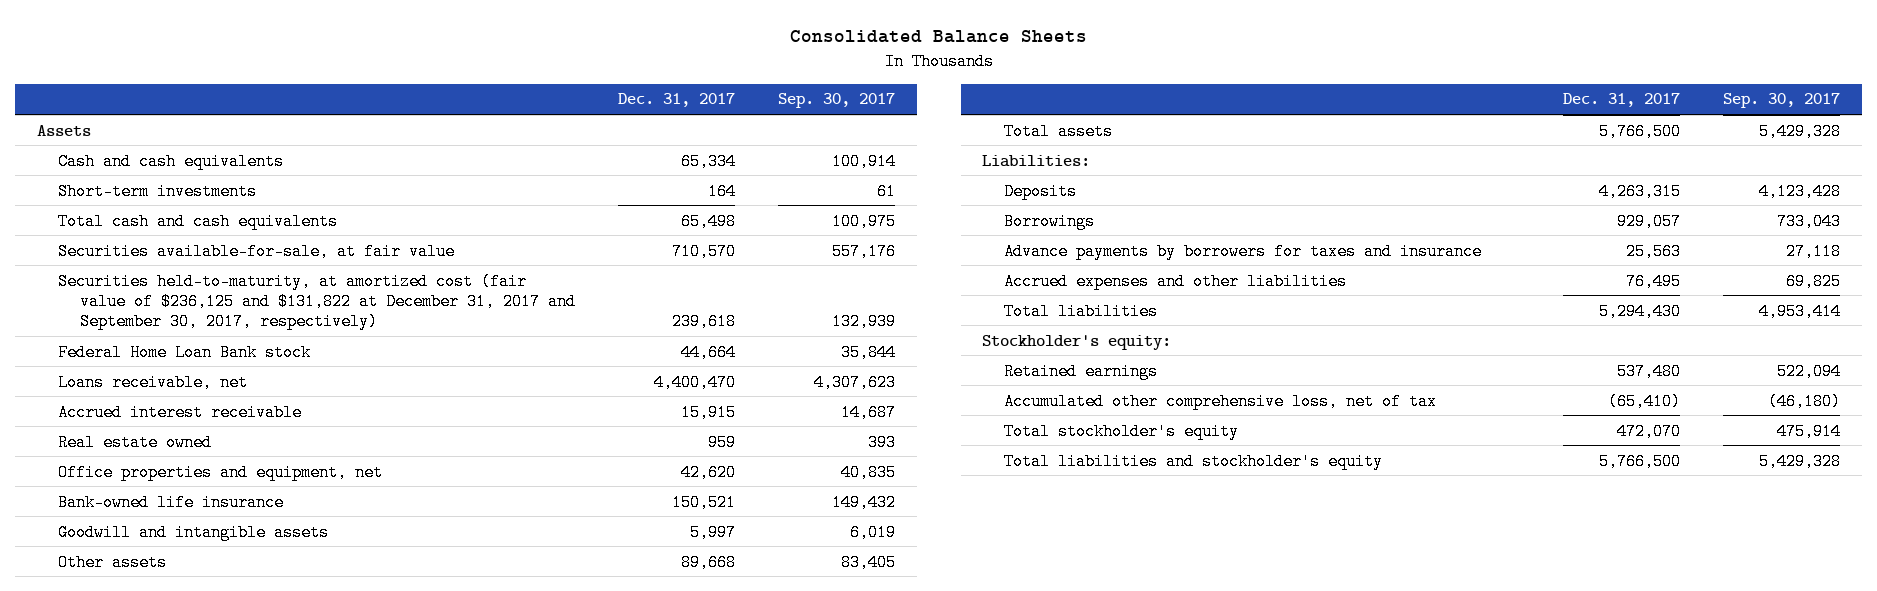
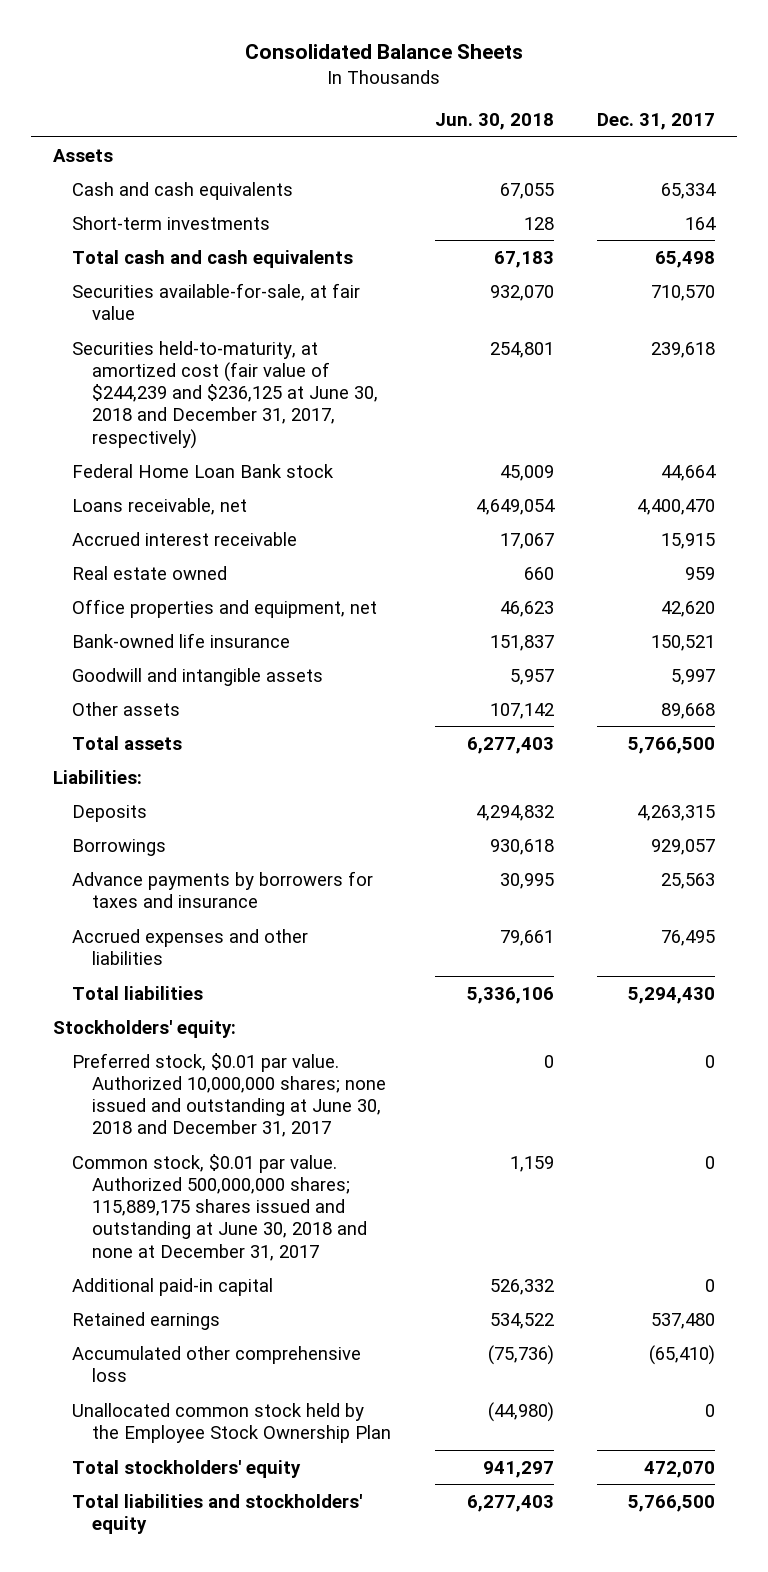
- | Dec. 31, 2017 | Sep. 30, 2017
+ | Jun. 30, 2018 | Dec. 31, 2017
- Securities held-to-maturity, at amortized cost (fair value of $236,125 and $131,822 at December 31, 2017 and September 30, 2017, respectively) | 239,618 | 132,939
+ Securities held-to-maturity, at amortized cost (fair value of $244,239 and $236,125 at June 30, 2018 and December 31, 2017, respectively) | 254,801 | 239,618
- Stockholder's equity:
+ Stockholders' equity:
+ Preferred stock, $0.01 par value. Authorized 10,000,000 shares; none issued and outstanding at June 30, 2018 and December 31, 2017 | 0 | 0
+ Common stock, $0.01 par value. Authorized 500,000,000 shares; 115,889,175 shares issued and outstanding at June 30, 2018 and none at December 31, 2017 | 1,159 | 0
+ Additional paid-in capital | 526,332 | 0
- Accumulated other comprehensive loss, net of tax | (65,410) | (46,180)
- Total stockholder's equity | 472,070 | 475,914
- Total liabilities and stockholder's equity | 5,766,500 | 5,429,328
+ Accumulated other comprehensive loss | (75,736) | (65,410)
+ Unallocated common stock held by the Employee Stock Ownership Plan | (44,980) | 0
+ Total stockholders' equity | 941,297 | 472,070
+ Total liabilities and stockholders' equity | 6,277,403 | 5,766,500

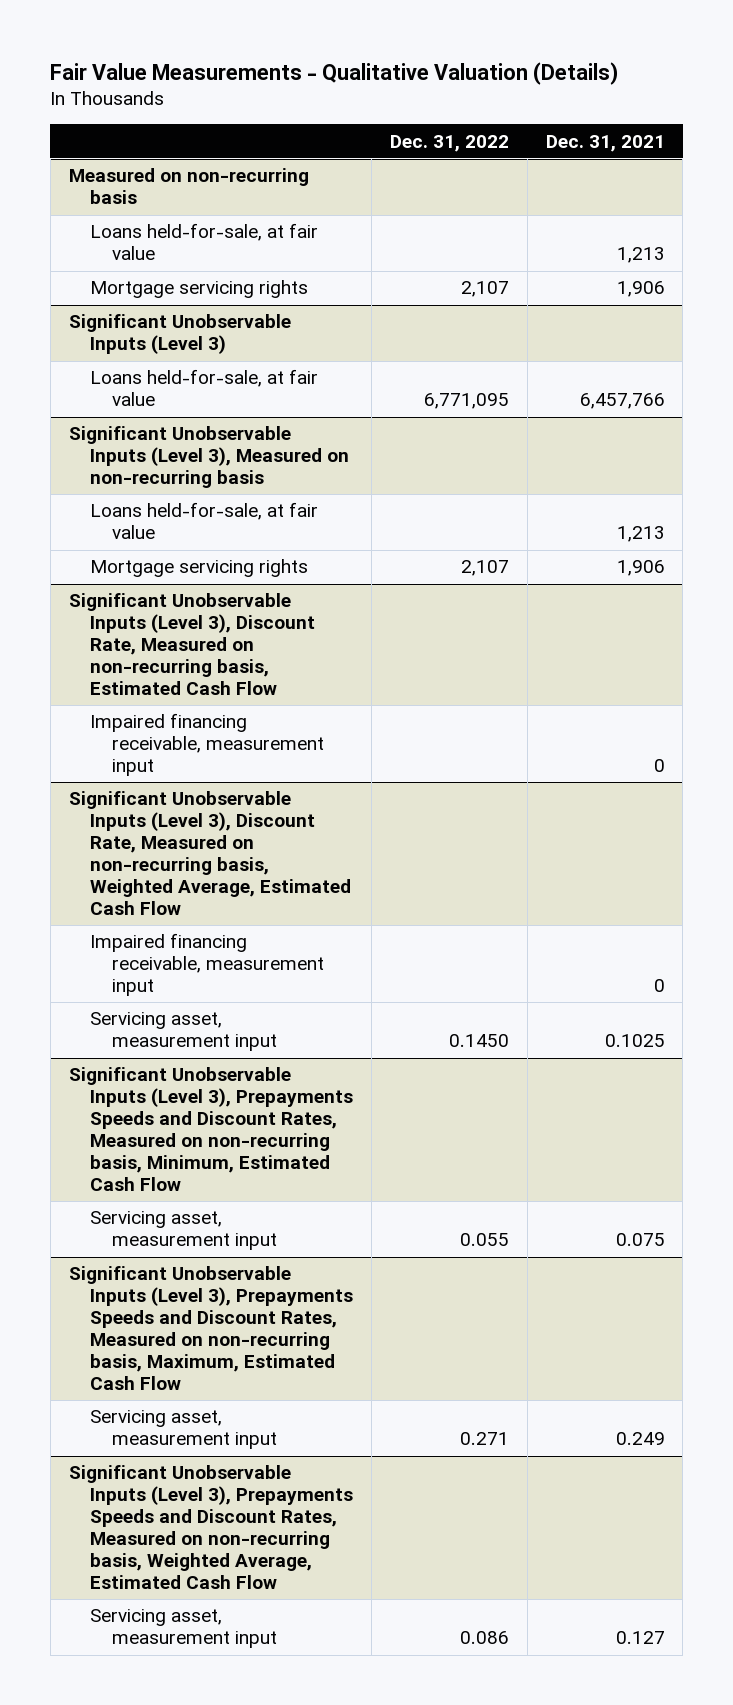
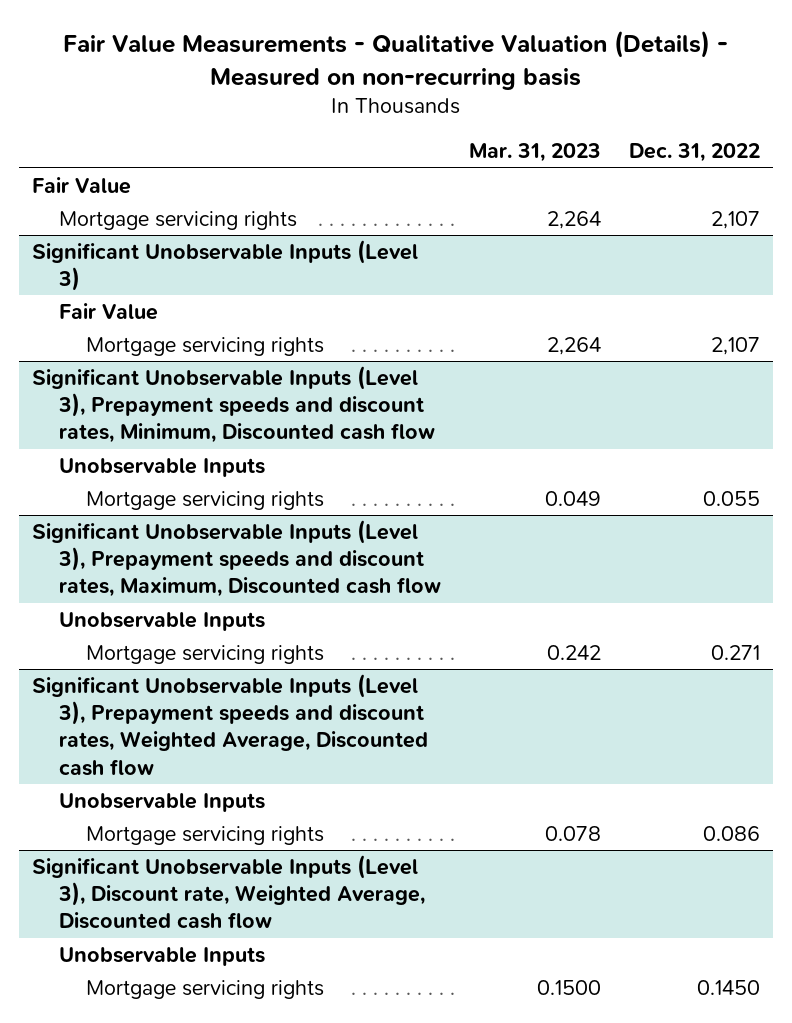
- Fair Value Measurements - Qualitative Valuation (Details)
+ Fair Value Measurements - Qualitative Valuation (Details) - Measured on non-recurring basis
- | Dec. 31, 2022 | Dec. 31, 2021
+ | Mar. 31, 2023 | Dec. 31, 2022
- Measured on non-recurring basis
- Loans held-for-sale, at fair value | | 1,213
+ Fair Value
@ Significant Unobservable Inputs (Level 3)
- Loans held-for-sale, at fair value | 6,771,095 | 6,457,766
- Significant Unobservable Inputs (Level 3), Measured on non-recurring basis
- Loans held-for-sale, at fair value | | 1,213
@ Significant Unobservable Inputs (Level 3)
+ Fair Value
- Significant Unobservable Inputs (Level 3), Discount Rate, Measured on non-recurring basis, Estimated Cash Flow
- Impaired financing receivable, measurement input | | 0
- Significant Unobservable Inputs (Level 3), Discount Rate, Measured on non-recurring basis, Weighted Average, Estimated Cash Flow
- Impaired financing receivable, measurement input | | 0
- Servicing asset, measurement input | 0.1450 | 0.1025
- Significant Unobservable Inputs (Level 3), Prepayments Speeds and Discount Rates, Measured on non-recurring basis, Minimum, Estimated Cash Flow
- Servicing asset, measurement input | 0.055 | 0.075
- Significant Unobservable Inputs (Level 3), Prepayments Speeds and Discount Rates, Measured on non-recurring basis, Maximum, Estimated Cash Flow
- Servicing asset, measurement input | 0.271 | 0.249
- Significant Unobservable Inputs (Level 3), Prepayments Speeds and Discount Rates, Measured on non-recurring basis, Weighted Average, Estimated Cash Flow
- Servicing asset, measurement input | 0.086 | 0.127
+ Significant Unobservable Inputs (Level 3), Prepayment speeds and discount rates, Minimum, Discounted cash flow
+ Unobservable Inputs
+ Mortgage servicing rights | 0.049 | 0.055
+ Significant Unobservable Inputs (Level 3), Prepayment speeds and discount rates, Maximum, Discounted cash flow
+ Unobservable Inputs
+ Mortgage servicing rights | 0.242 | 0.271
+ Significant Unobservable Inputs (Level 3), Prepayment speeds and discount rates, Weighted Average, Discounted cash flow
+ Unobservable Inputs
+ Mortgage servicing rights | 0.078 | 0.086
+ Significant Unobservable Inputs (Level 3), Discount rate, Weighted Average, Discounted cash flow
+ Unobservable Inputs
+ Mortgage servicing rights | 0.1500 | 0.1450

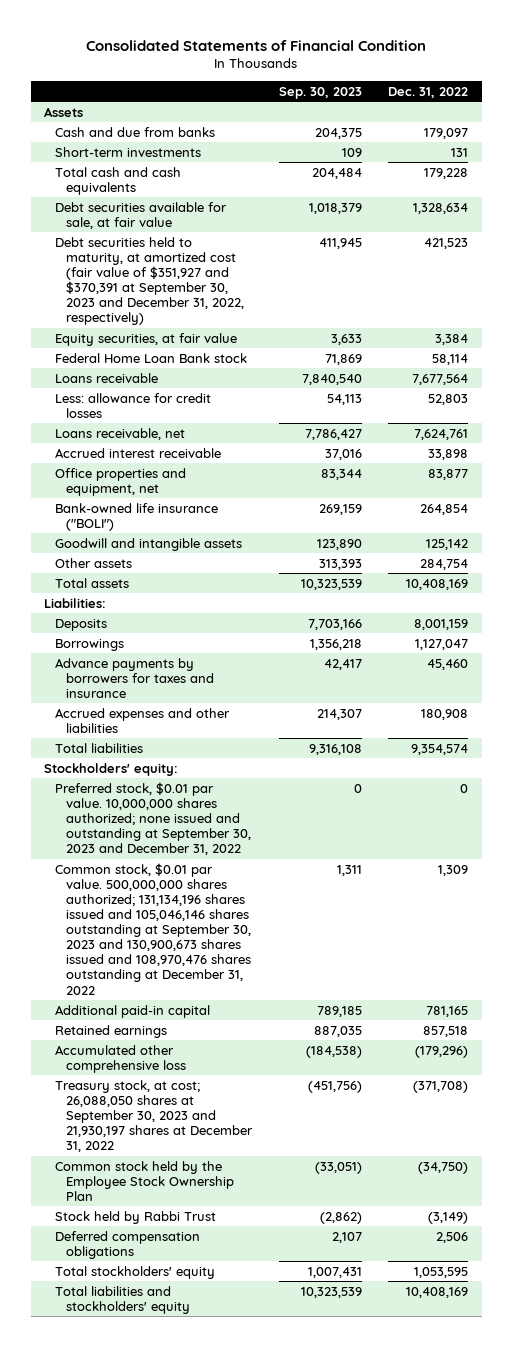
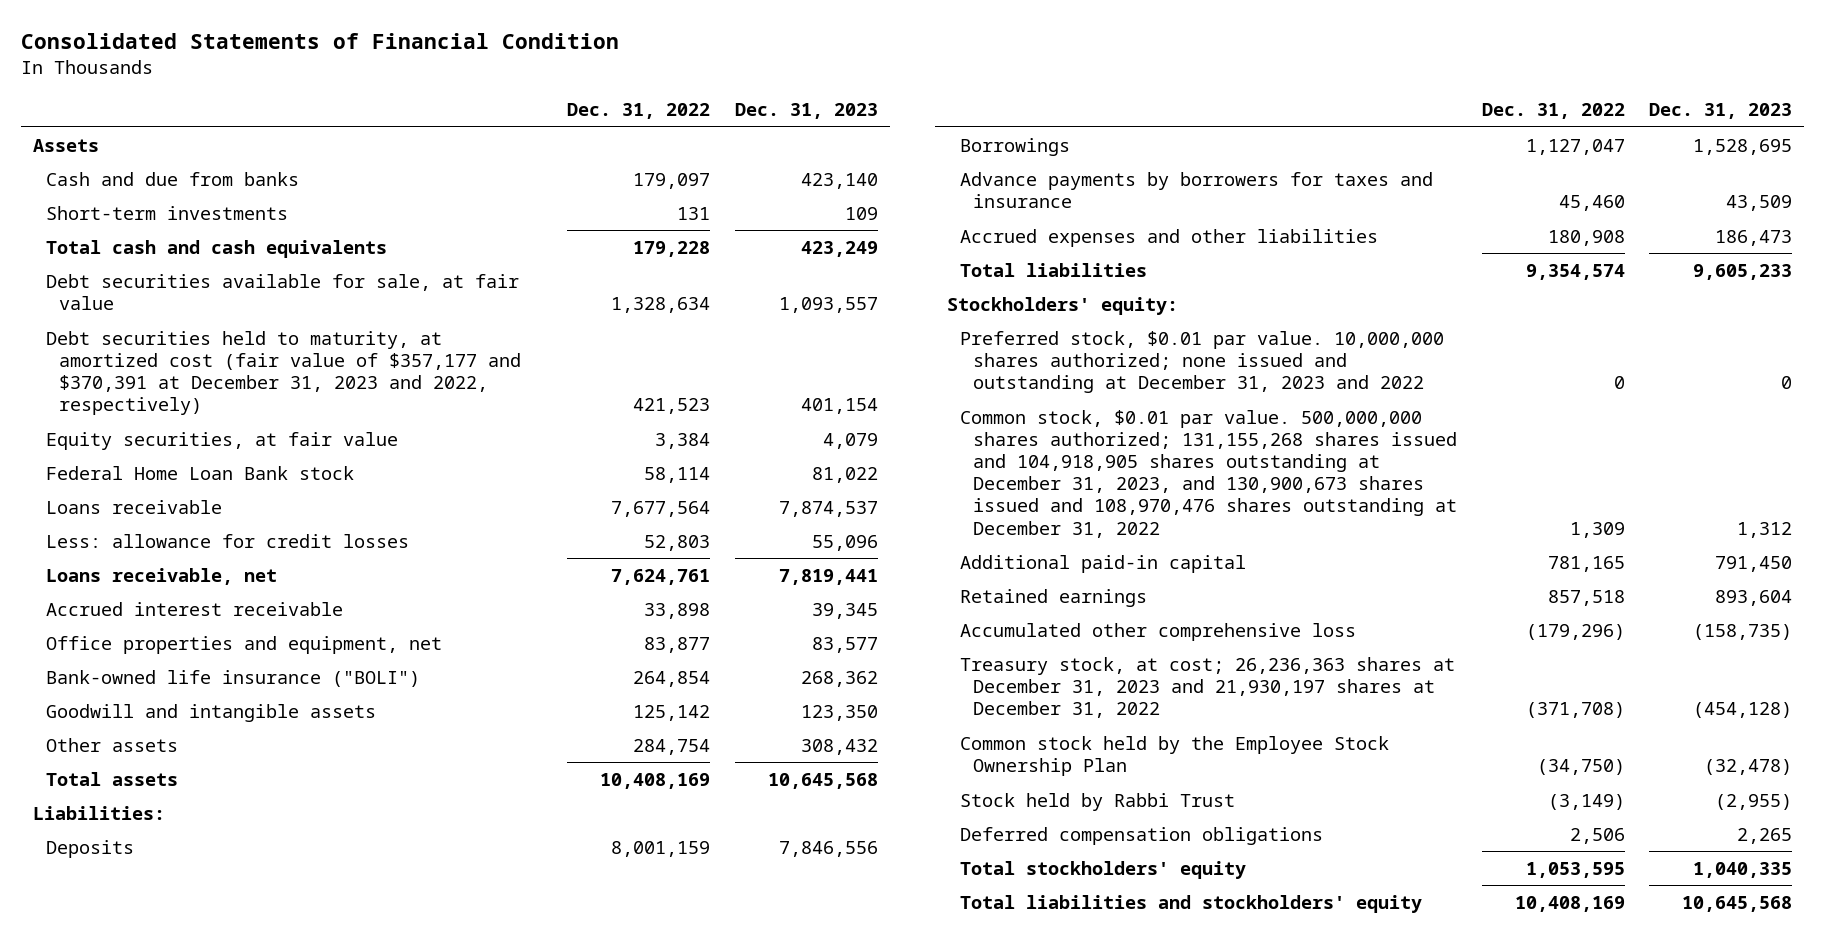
- | Sep. 30, 2023 | Dec. 31, 2022
+ | Dec. 31, 2022 | Dec. 31, 2023
- Debt securities held to maturity, at amortized cost (fair value of $351,927 and $370,391 at September 30, 2023 and December 31, 2022, respectively) | 411,945 | 421,523
+ Debt securities held to maturity, at amortized cost (fair value of $357,177 and $370,391 at December 31, 2023 and 2022, respectively) | 421,523 | 401,154
- Preferred stock, $0.01 par value. 10,000,000 shares authorized; none issued and outstanding at September 30, 2023 and December 31, 2022 | 0 | 0
- Common stock, $0.01 par value. 500,000,000 shares authorized; 131,134,196 shares issued and 105,046,146 shares outstanding at September 30, 2023 and 130,900,673 shares issued and 108,970,476 shares outstanding at December 31, 2022 | 1,311 | 1,309
+ Preferred stock, $0.01 par value. 10,000,000 shares authorized; none issued and outstanding at December 31, 2023 and 2022 | 0 | 0
+ Common stock, $0.01 par value. 500,000,000 shares authorized; 131,155,268 shares issued and 104,918,905 shares outstanding at December 31, 2023, and 130,900,673 shares issued and 108,970,476 shares outstanding at December 31, 2022 | 1,309 | 1,312
- Treasury stock, at cost; 26,088,050 shares at September 30, 2023 and 21,930,197 shares at December 31, 2022 | (451,756) | (371,708)
+ Treasury stock, at cost; 26,236,363 shares at December 31, 2023 and 21,930,197 shares at December 31, 2022 | (371,708) | (454,128)

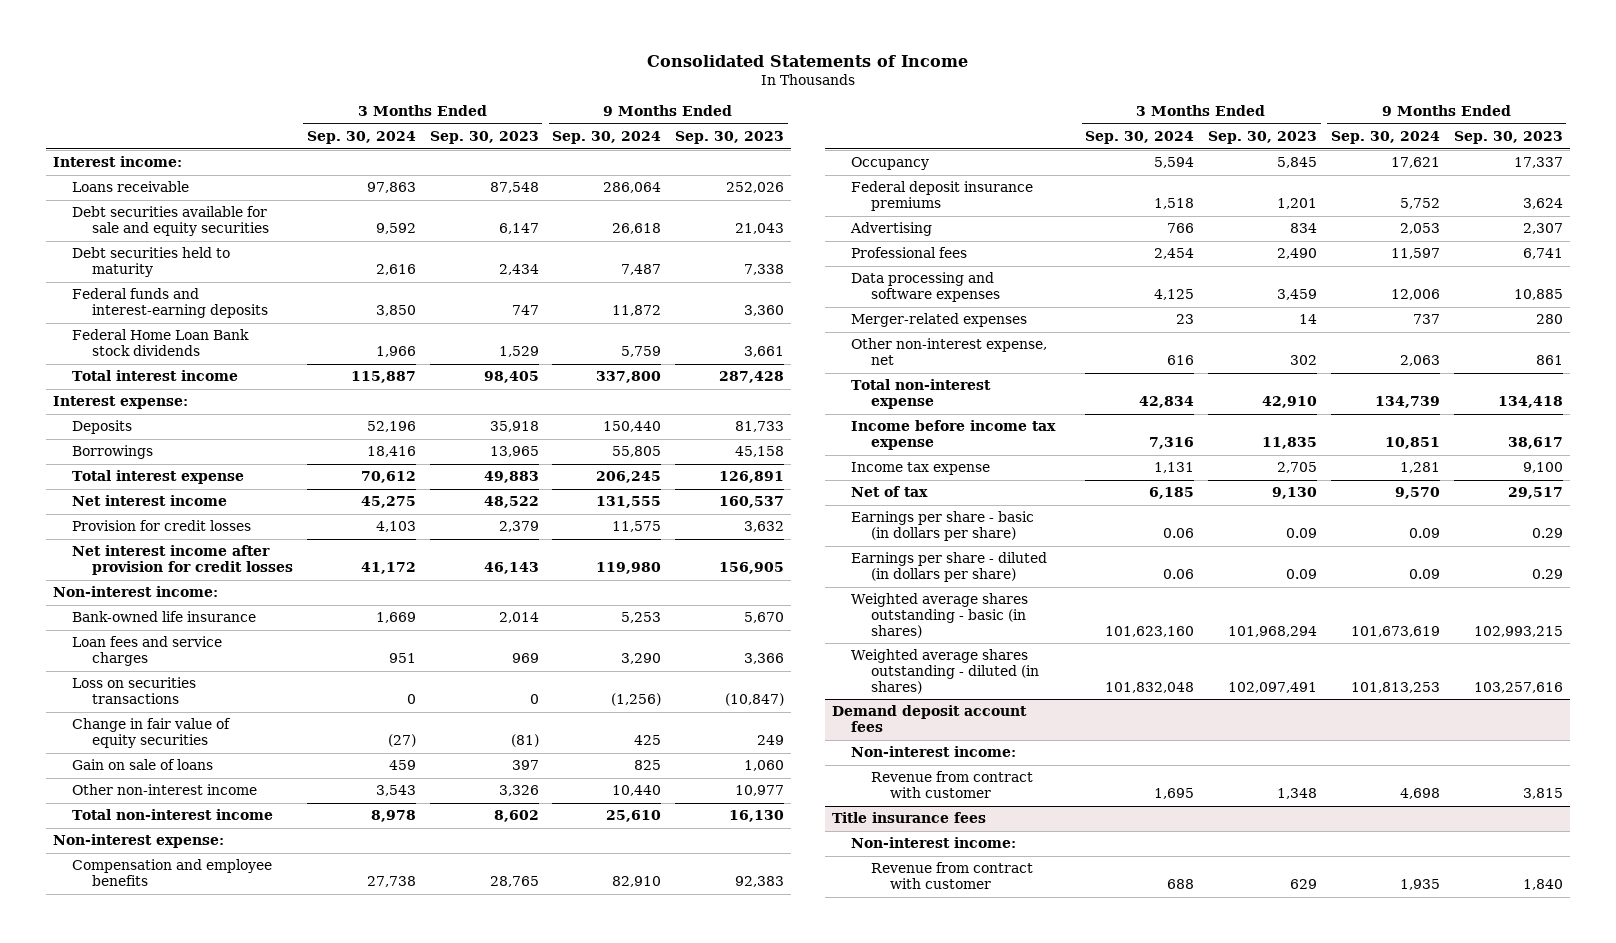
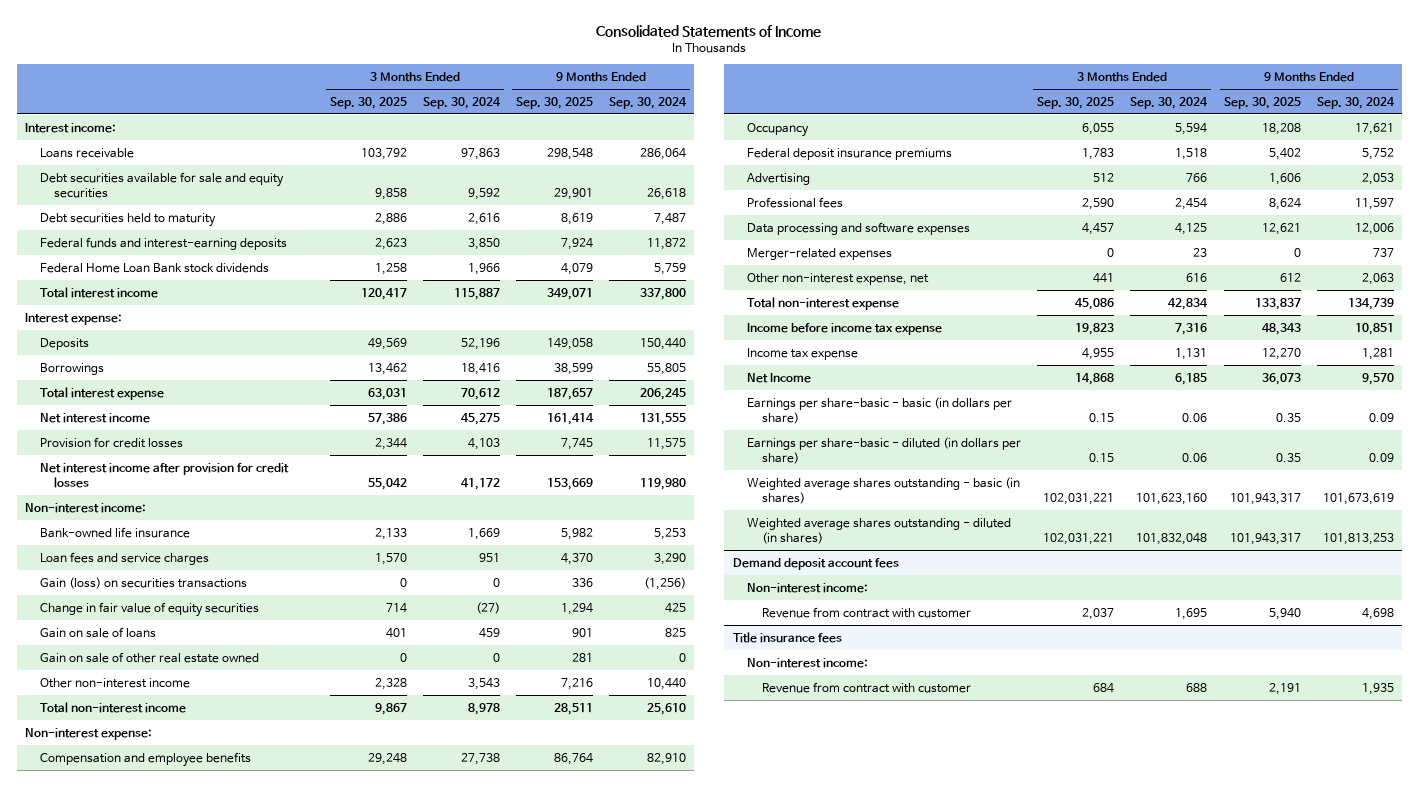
- | 3 Months Ended Sep. 30, 2024 | 3 Months Ended Sep. 30, 2023 | 9 Months Ended Sep. 30, 2024 | 9 Months Ended Sep. 30, 2023
+ | 3 Months Ended Sep. 30, 2025 | 3 Months Ended Sep. 30, 2024 | 9 Months Ended Sep. 30, 2025 | 9 Months Ended Sep. 30, 2024
- Loss on securities transactions | 0 | 0 | (1,256) | (10,847)
+ Gain (loss) on securities transactions | 0 | 0 | 336 | (1,256)
+ Gain on sale of other real estate owned | 0 | 0 | 281 | 0
- Net of tax | 6,185 | 9,130 | 9,570 | 29,517
- Earnings per share - basic (in dollars per share) | 0.06 | 0.09 | 0.09 | 0.29
- Earnings per share - diluted (in dollars per share) | 0.06 | 0.09 | 0.09 | 0.29
+ Net Income | 14,868 | 6,185 | 36,073 | 9,570
+ Earnings per share-basic - basic (in dollars per share) | 0.15 | 0.06 | 0.35 | 0.09
+ Earnings per share-basic - diluted (in dollars per share) | 0.15 | 0.06 | 0.35 | 0.09

